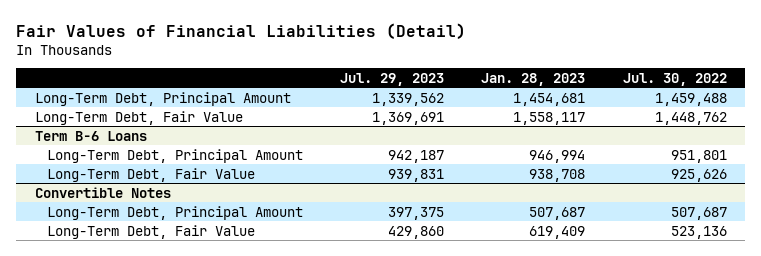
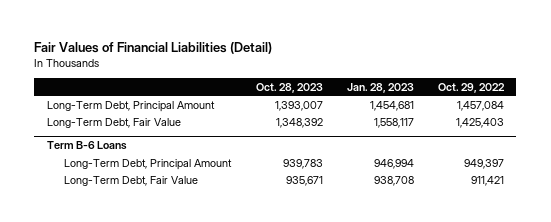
- | Jul. 29, 2023 | Jan. 28, 2023 | Jul. 30, 2022
+ | Oct. 28, 2023 | Jan. 28, 2023 | Oct. 29, 2022
- Convertible Notes
- Long-Term Debt, Principal Amount | 397,375 | 507,687 | 507,687
- Long-Term Debt, Fair Value | 429,860 | 619,409 | 523,136

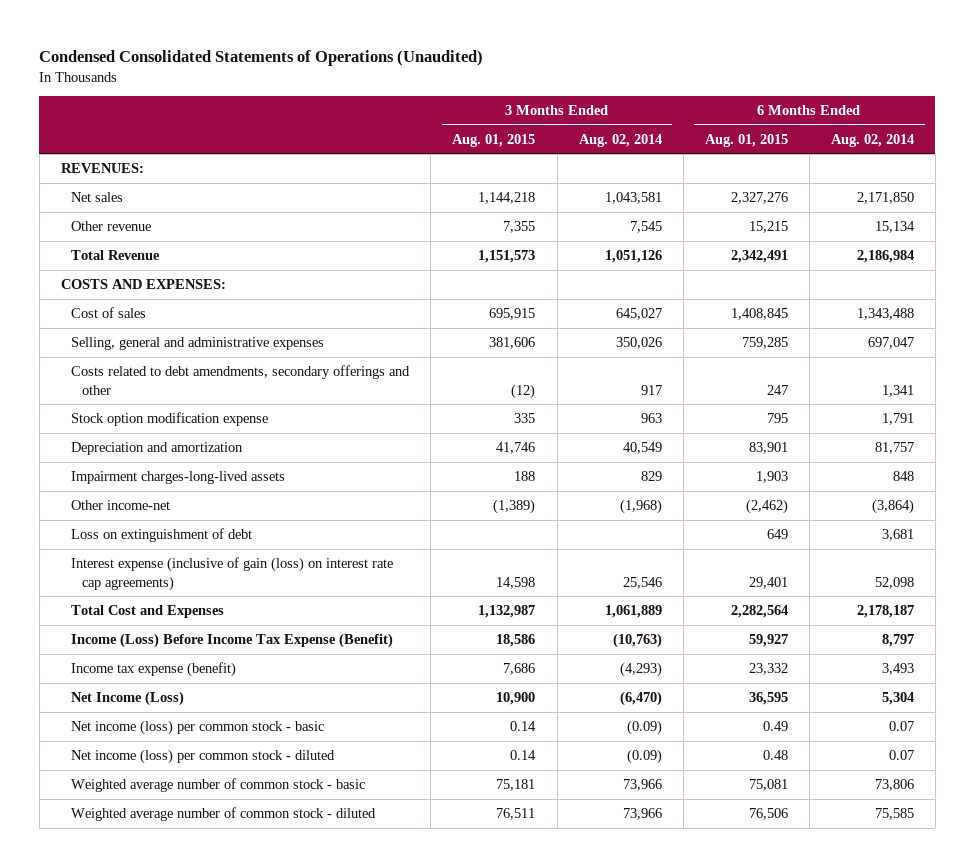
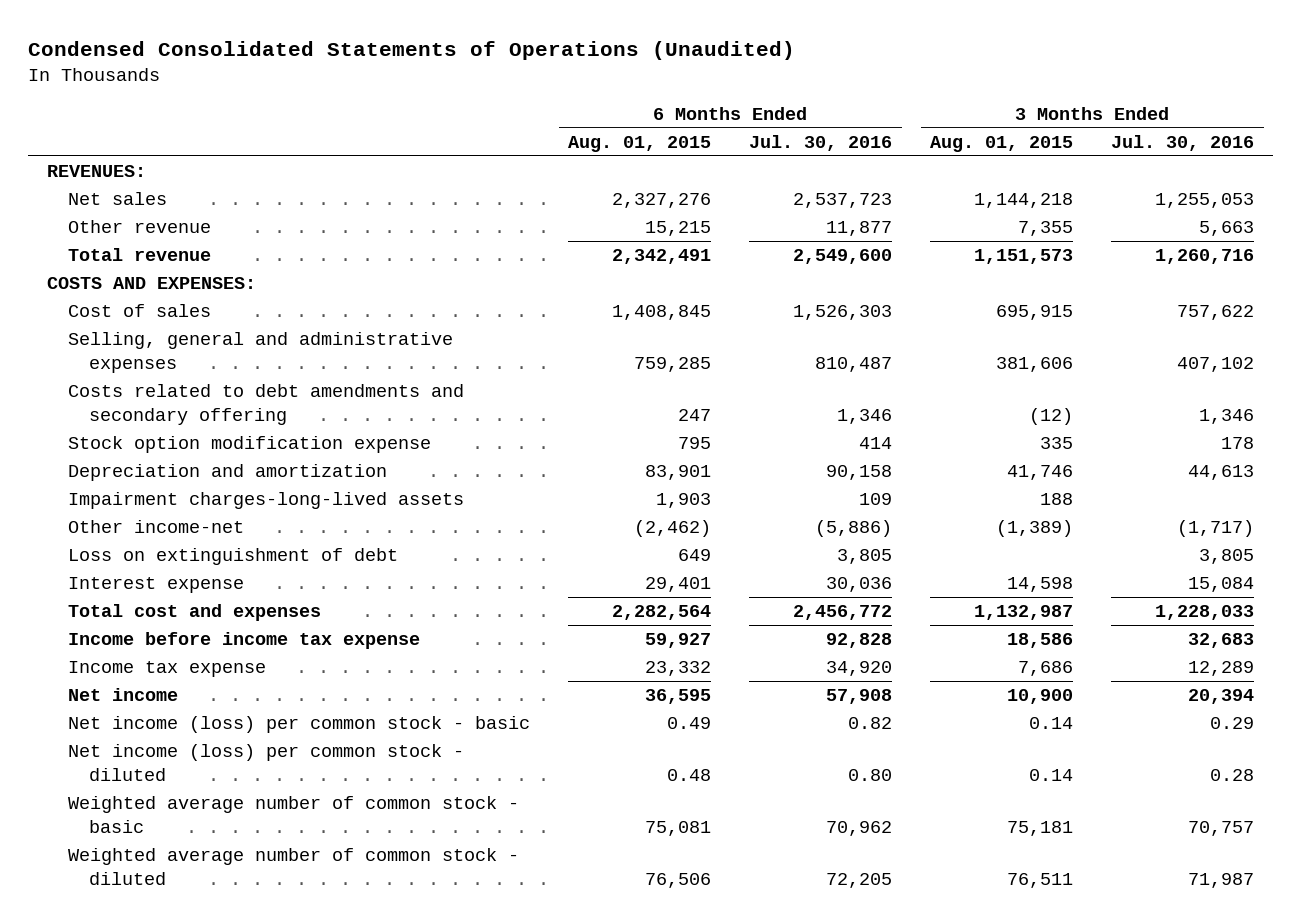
- | 3 Months Ended Aug. 01, 2015 | 3 Months Ended Aug. 02, 2014 | 6 Months Ended Aug. 01, 2015 | 6 Months Ended Aug. 02, 2014
+ | 6 Months Ended Aug. 01, 2015 | 6 Months Ended Jul. 30, 2016 | 3 Months Ended Aug. 01, 2015 | 3 Months Ended Jul. 30, 2016
- Total Revenue | 1,151,573 | 1,051,126 | 2,342,491 | 2,186,984
+ Total revenue | 2,342,491 | 2,549,600 | 1,151,573 | 1,260,716
- Costs related to debt amendments, secondary offerings and other | (12) | 917 | 247 | 1,341
+ Costs related to debt amendments and secondary offering | 247 | 1,346 | (12) | 1,346
- Interest expense (inclusive of gain (loss) on interest rate cap agreements) | 14,598 | 25,546 | 29,401 | 52,098
- Total Cost and Expenses | 1,132,987 | 1,061,889 | 2,282,564 | 2,178,187
- Income (Loss) Before Income Tax Expense (Benefit) | 18,586 | (10,763) | 59,927 | 8,797
- Income tax expense (benefit) | 7,686 | (4,293) | 23,332 | 3,493
- Net Income (Loss) | 10,900 | (6,470) | 36,595 | 5,304
+ Interest expense | 29,401 | 30,036 | 14,598 | 15,084
+ Total cost and expenses | 2,282,564 | 2,456,772 | 1,132,987 | 1,228,033
+ Income before income tax expense | 59,927 | 92,828 | 18,586 | 32,683
+ Income tax expense | 23,332 | 34,920 | 7,686 | 12,289
+ Net income | 36,595 | 57,908 | 10,900 | 20,394

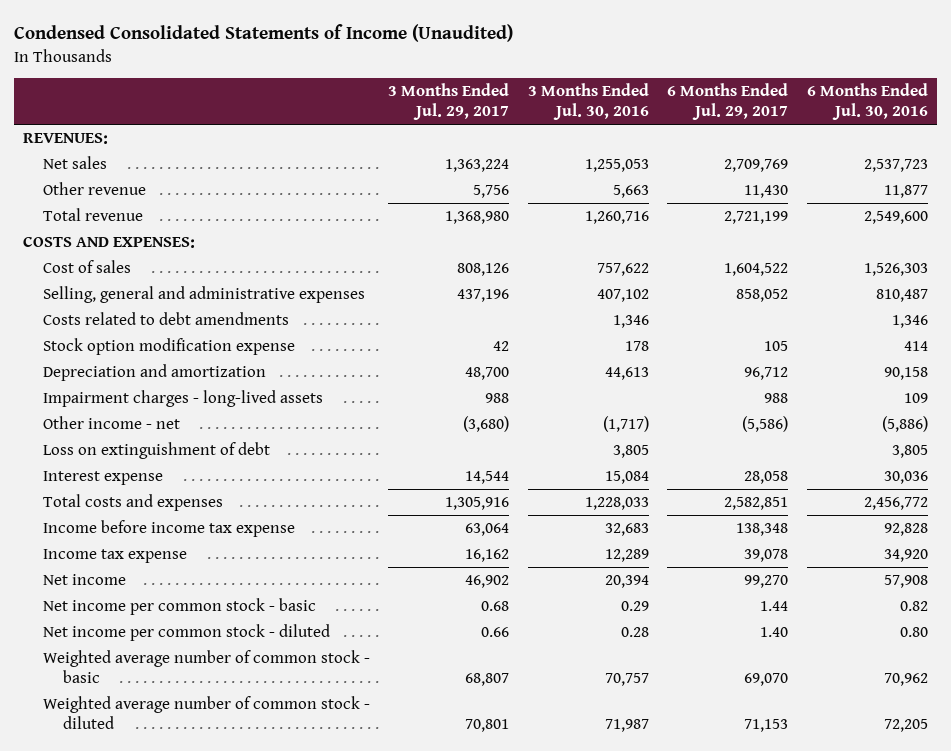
- Condensed Consolidated Statements of Operations (Unaudited)
+ Condensed Consolidated Statements of Income (Unaudited)
- | 6 Months Ended Aug. 01, 2015 | 6 Months Ended Jul. 30, 2016 | 3 Months Ended Aug. 01, 2015 | 3 Months Ended Jul. 30, 2016
+ | 3 Months Ended Jul. 29, 2017 | 3 Months Ended Jul. 30, 2016 | 6 Months Ended Jul. 29, 2017 | 6 Months Ended Jul. 30, 2016
- Costs related to debt amendments and secondary offering | 247 | 1,346 | (12) | 1,346
+ Costs related to debt amendments | | 1,346 | | 1,346
- Impairment charges-long-lived assets | 1,903 | 109 | 188 |
- Other income-net | (2,462) | (5,886) | (1,389) | (1,717)
+ Impairment charges - long-lived assets | 988 | | 988 | 109
+ Other income - net | (3,680) | (1,717) | (5,586) | (5,886)
- Total cost and expenses | 2,282,564 | 2,456,772 | 1,132,987 | 1,228,033
+ Total costs and expenses | 1,305,916 | 1,228,033 | 2,582,851 | 2,456,772
- Net income (loss) per common stock - basic | 0.49 | 0.82 | 0.14 | 0.29
- Net income (loss) per common stock - diluted | 0.48 | 0.80 | 0.14 | 0.28
+ Net income per common stock - basic | 0.68 | 0.29 | 1.44 | 0.82
+ Net income per common stock - diluted | 0.66 | 0.28 | 1.40 | 0.80

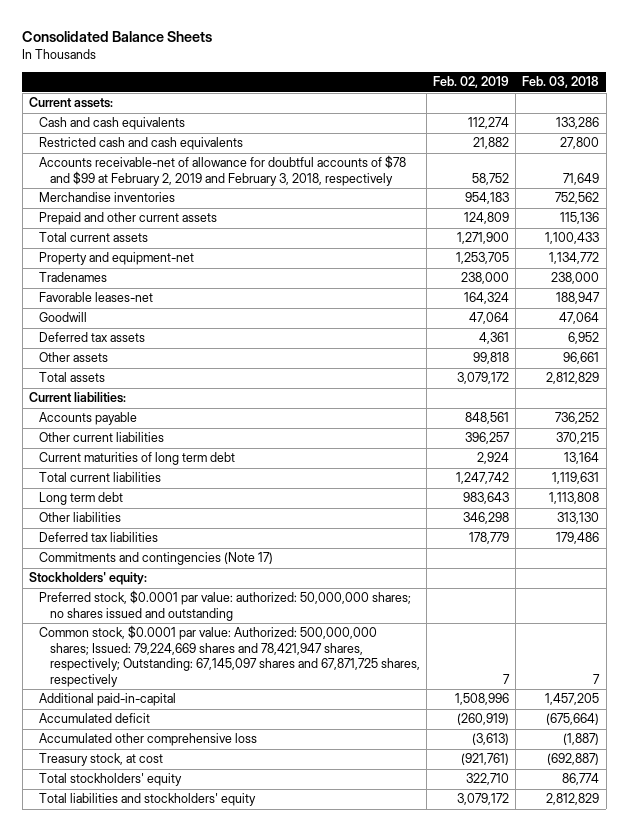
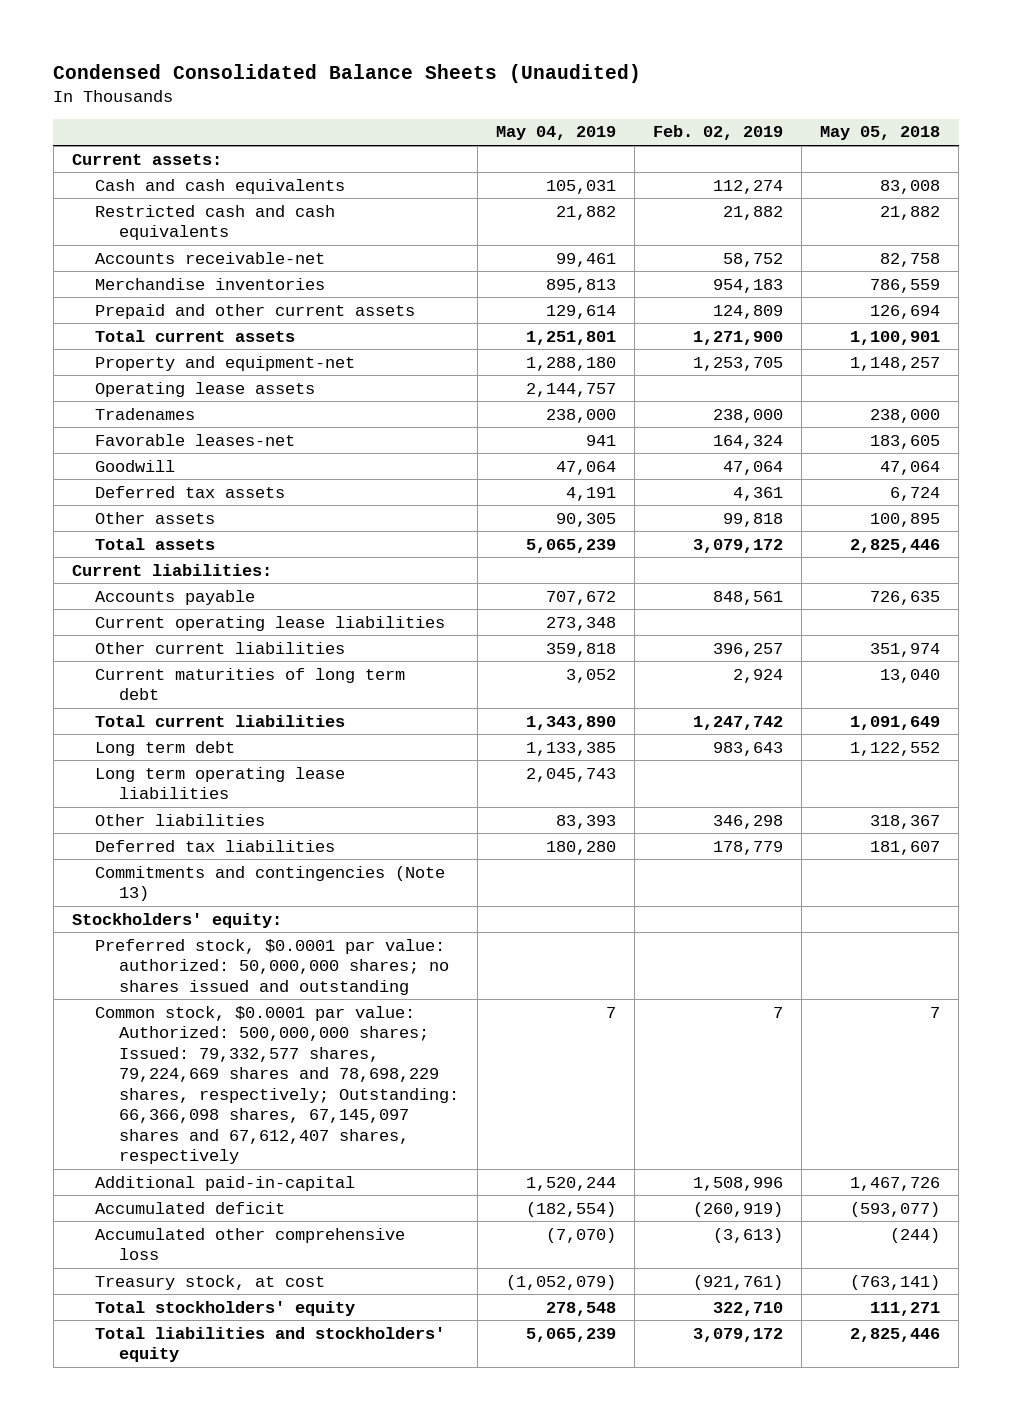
- Consolidated Balance Sheets
+ Condensed Consolidated Balance Sheets (Unaudited)
- | Feb. 02, 2019 | Feb. 03, 2018
+ | May 04, 2019 | Feb. 02, 2019 | May 05, 2018
- Accounts receivable-net of allowance for doubtful accounts of $78 and $99 at February 2, 2019 and February 3, 2018, respectively | 58,752 | 71,649
+ Accounts receivable-net | 99,461 | 58,752 | 82,758
+ Operating lease assets | 2,144,757 | |
+ Current operating lease liabilities | 273,348 | |
+ Long term operating lease liabilities | 2,045,743 | |
- Commitments and contingencies (Note 17)
+ Commitments and contingencies (Note 13)
- Common stock, $0.0001 par value: Authorized: 500,000,000 shares; Issued: 79,224,669 shares and 78,421,947 shares, respectively; Outstanding: 67,145,097 shares and 67,871,725 shares, respectively | 7 | 7
+ Common stock, $0.0001 par value: Authorized: 500,000,000 shares; Issued: 79,332,577 shares, 79,224,669 shares and 78,698,229 shares, respectively; Outstanding: 66,366,098 shares, 67,145,097 shares and 67,612,407 shares, respectively | 7 | 7 | 7

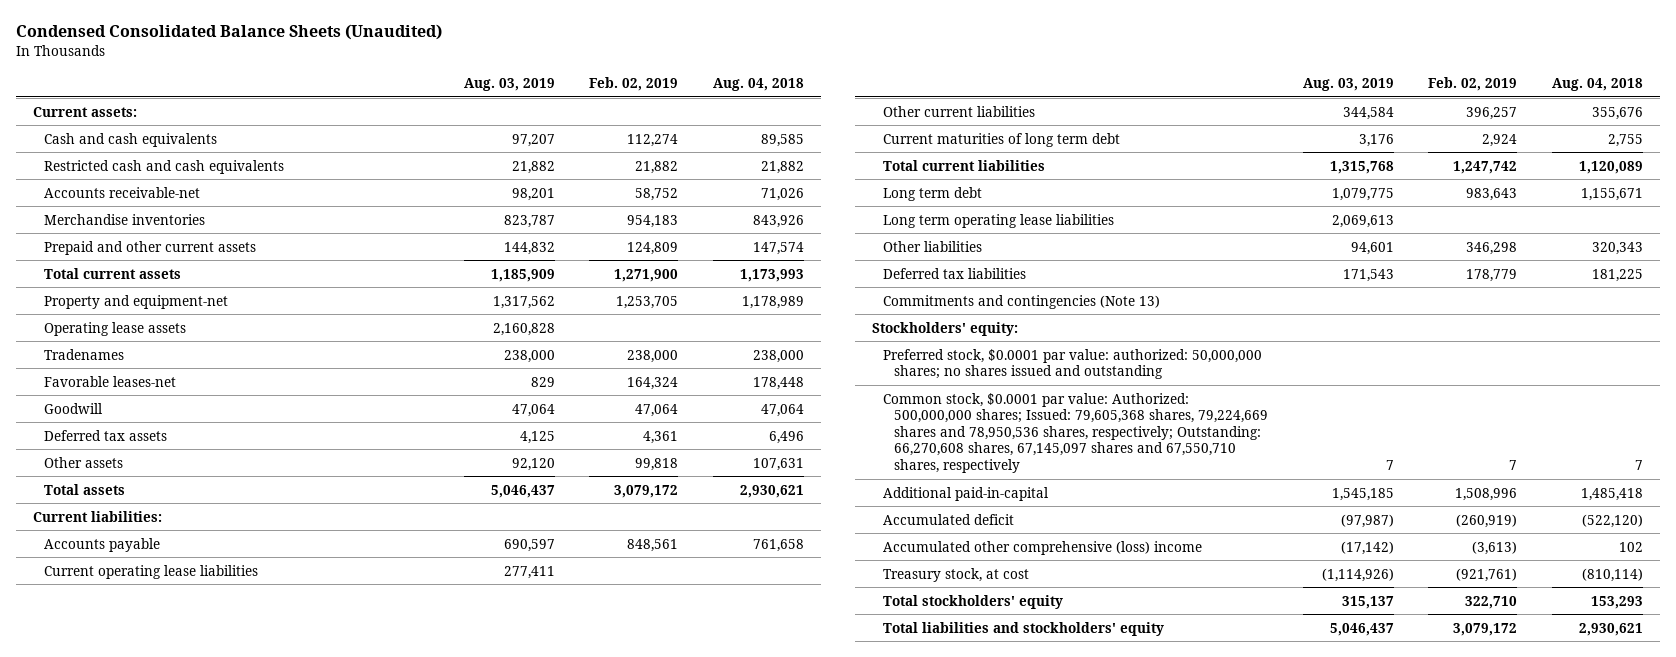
- | May 04, 2019 | Feb. 02, 2019 | May 05, 2018
+ | Aug. 03, 2019 | Feb. 02, 2019 | Aug. 04, 2018
- Common stock, $0.0001 par value: Authorized: 500,000,000 shares; Issued: 79,332,577 shares, 79,224,669 shares and 78,698,229 shares, respectively; Outstanding: 66,366,098 shares, 67,145,097 shares and 67,612,407 shares, respectively | 7 | 7 | 7
+ Common stock, $0.0001 par value: Authorized: 500,000,000 shares; Issued: 79,605,368 shares, 79,224,669 shares and 78,950,536 shares, respectively; Outstanding: 66,270,608 shares, 67,145,097 shares and 67,550,710 shares, respectively | 7 | 7 | 7
- Accumulated other comprehensive loss | (7,070) | (3,613) | (244)
+ Accumulated other comprehensive (loss) income | (17,142) | (3,613) | 102

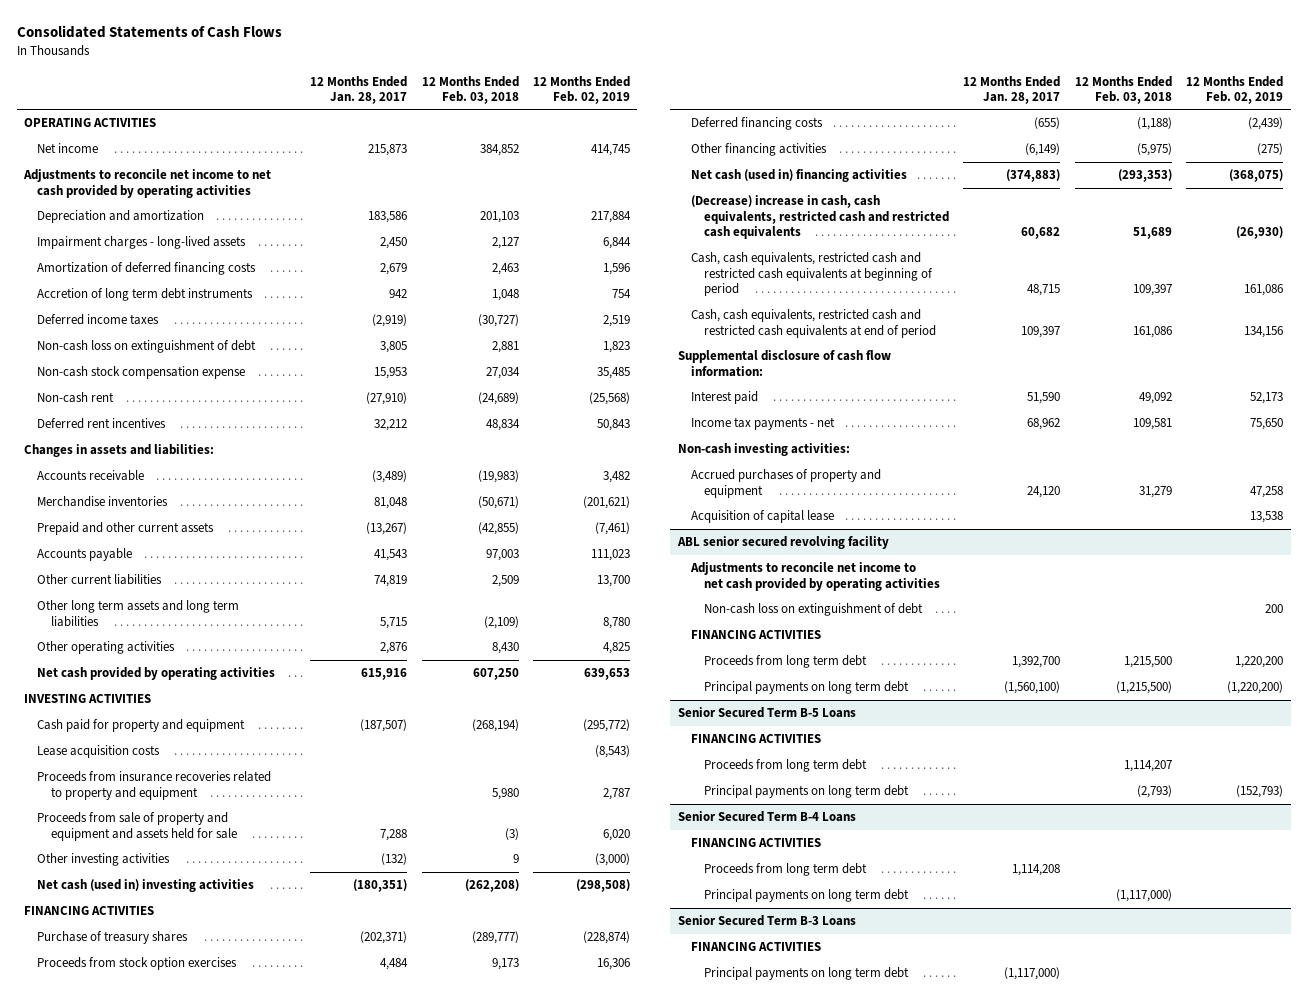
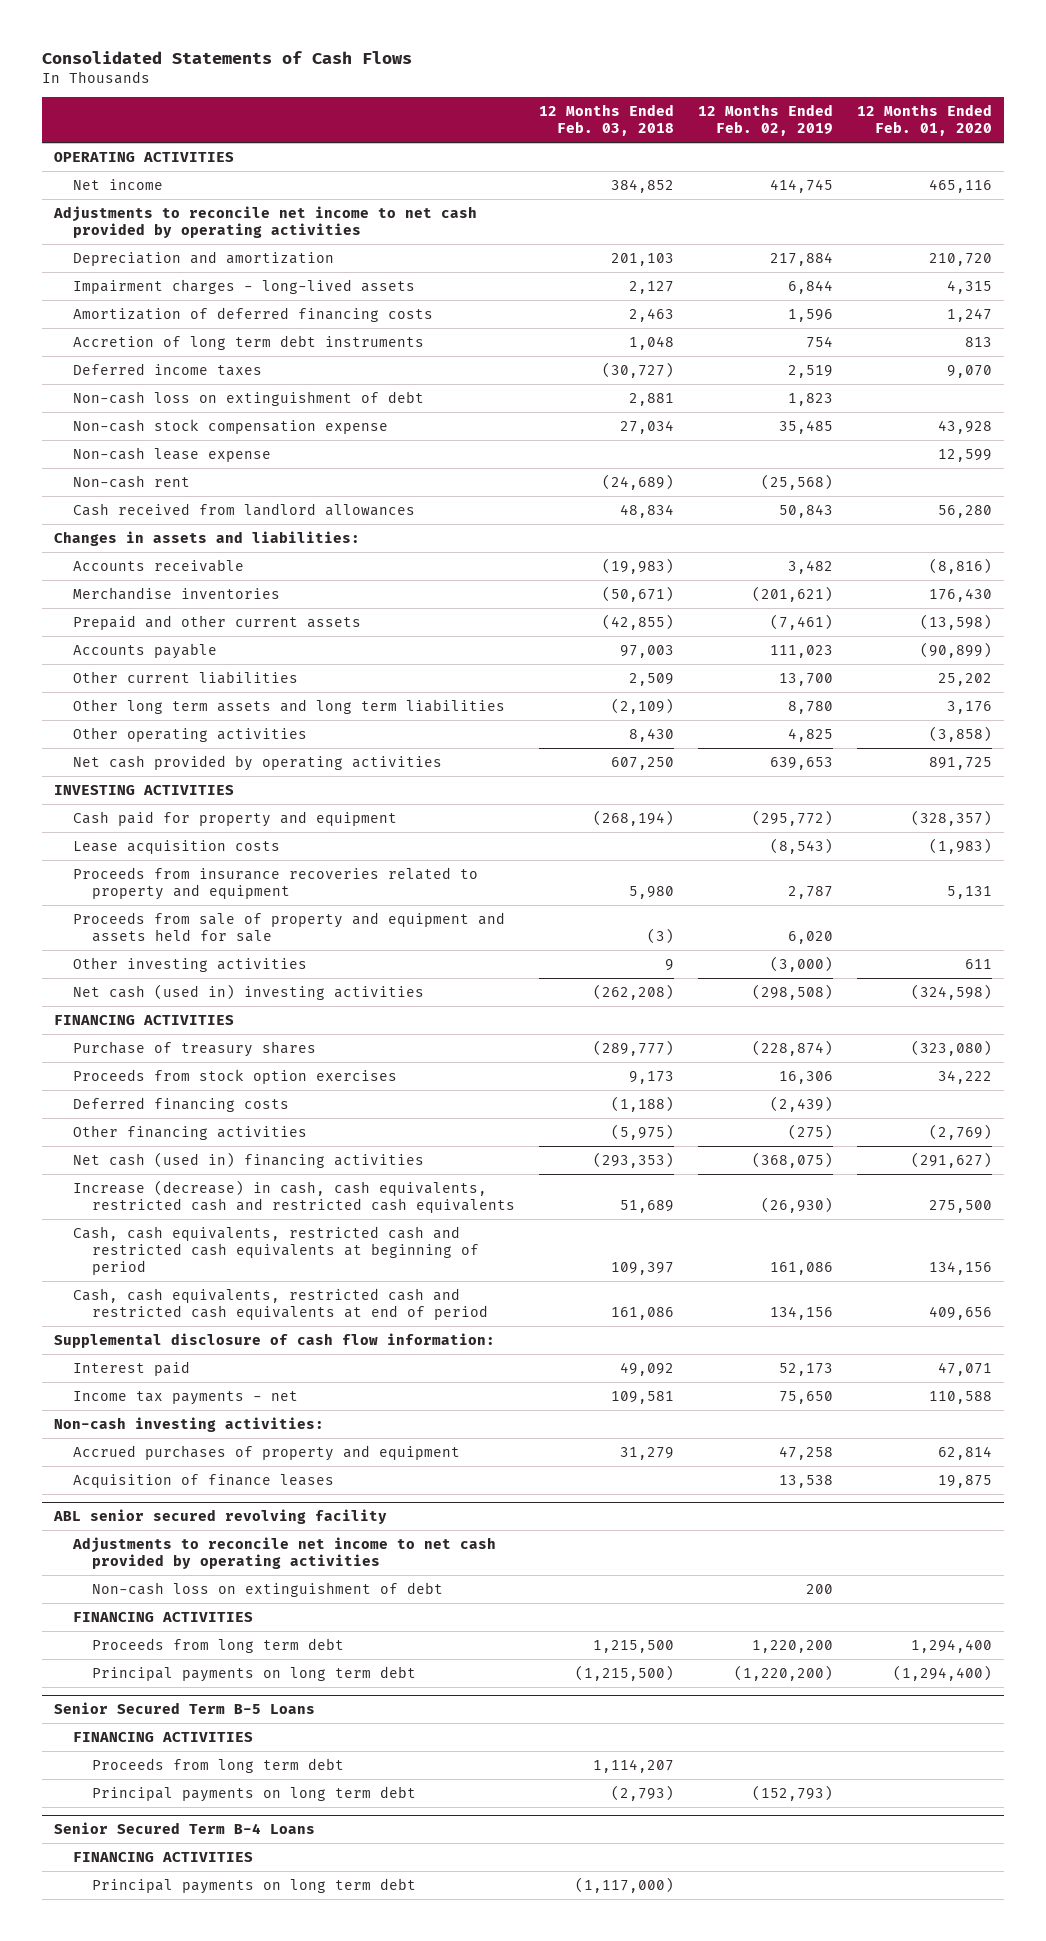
- | 12 Months Ended Jan. 28, 2017 | 12 Months Ended Feb. 03, 2018 | 12 Months Ended Feb. 02, 2019
+ | 12 Months Ended Feb. 03, 2018 | 12 Months Ended Feb. 02, 2019 | 12 Months Ended Feb. 01, 2020
+ Non-cash lease expense | | | 12,599
- Deferred rent incentives | 32,212 | 48,834 | 50,843
+ Cash received from landlord allowances | 48,834 | 50,843 | 56,280
- (Decrease) increase in cash, cash equivalents, restricted cash and restricted cash equivalents | 60,682 | 51,689 | (26,930)
+ Increase (decrease) in cash, cash equivalents, restricted cash and restricted cash equivalents | 51,689 | (26,930) | 275,500
- Acquisition of capital lease | | | 13,538
+ Acquisition of finance leases | | 13,538 | 19,875
@ Senior Secured Term B-4 Loans
- Proceeds from long term debt | 1,114,208 | |
- Senior Secured Term B-3 Loans
- FINANCING ACTIVITIES
- Principal payments on long term debt | (1,117,000) | |

